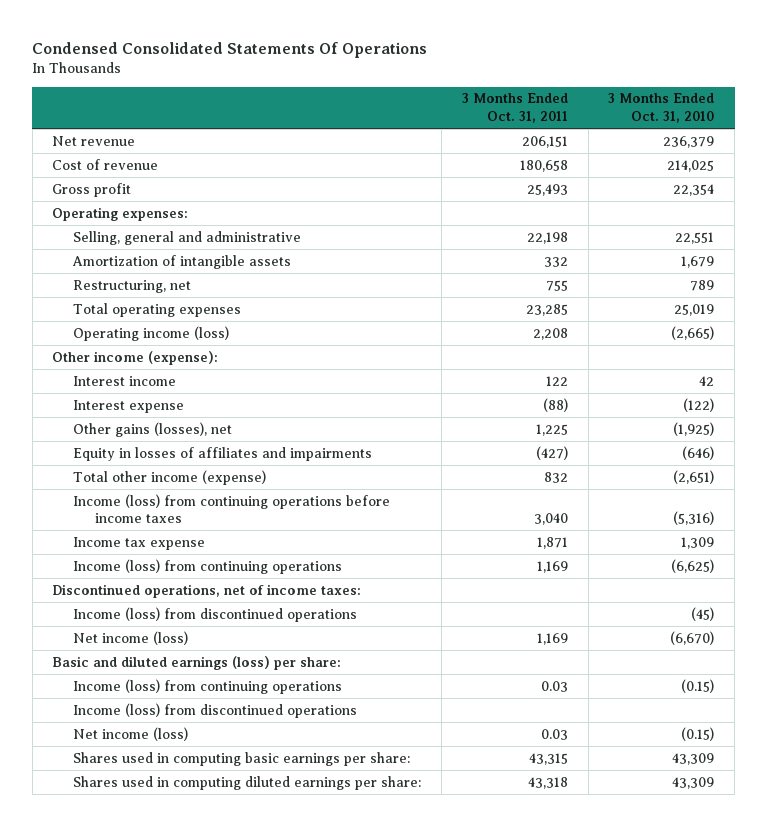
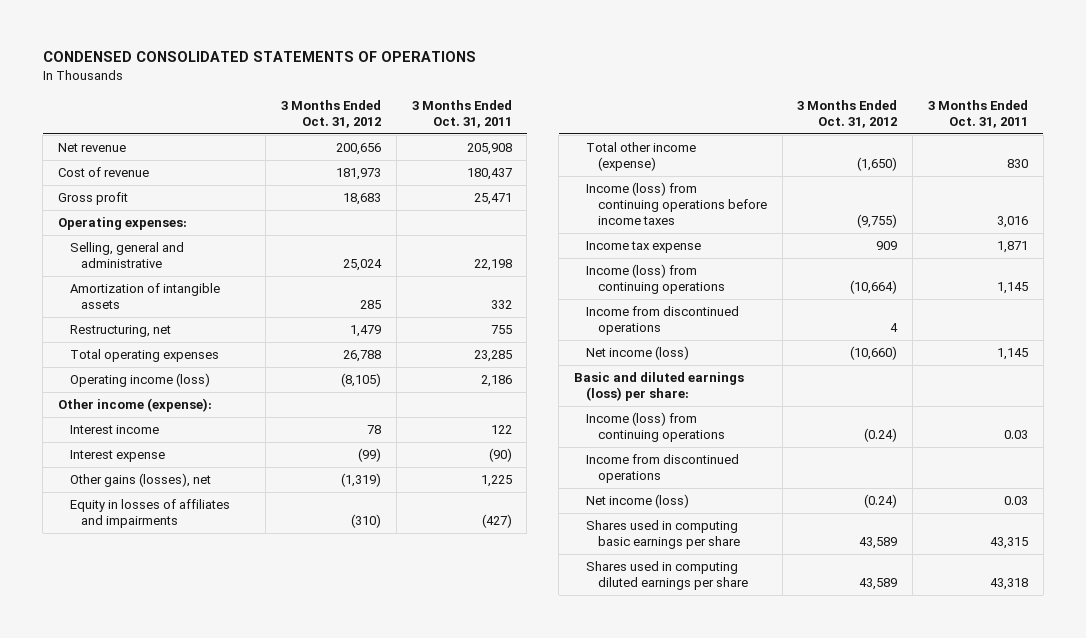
- Condensed Consolidated Statements Of Operations
+ CONDENSED CONSOLIDATED STATEMENTS OF OPERATIONS
- | 3 Months Ended Oct. 31, 2011 | 3 Months Ended Oct. 31, 2010
+ | 3 Months Ended Oct. 31, 2012 | 3 Months Ended Oct. 31, 2011
- Net revenue | 206,151 | 236,379
- Cost of revenue | 180,658 | 214,025
- Gross profit | 25,493 | 22,354
+ Net revenue | 200,656 | 205,908
+ Cost of revenue | 181,973 | 180,437
+ Gross profit | 18,683 | 25,471
- Operating income (loss) | 2,208 | (2,665)
+ Operating income (loss) | (8,105) | 2,186
- Interest expense | (88) | (122)
+ Interest expense | (99) | (90)
- Total other income (expense) | 832 | (2,651)
- Income (loss) from continuing operations before income taxes | 3,040 | (5,316)
+ Total other income (expense) | (1,650) | 830
+ Income (loss) from continuing operations before income taxes | (9,755) | 3,016
- Income (loss) from continuing operations | 1,169 | (6,625)
- Discontinued operations, net of income taxes:
- Income (loss) from discontinued operations | | (45)
- Net income (loss) | 1,169 | (6,670)
+ Income (loss) from continuing operations | (10,664) | 1,145
+ Income from discontinued operations | 4 |
+ Net income (loss) | (10,660) | 1,145
- Income (loss) from discontinued operations
+ Income from discontinued operations
- Shares used in computing basic earnings per share: | 43,315 | 43,309
- Shares used in computing diluted earnings per share: | 43,318 | 43,309
+ Shares used in computing basic earnings per share | 43,589 | 43,315
+ Shares used in computing diluted earnings per share | 43,589 | 43,318

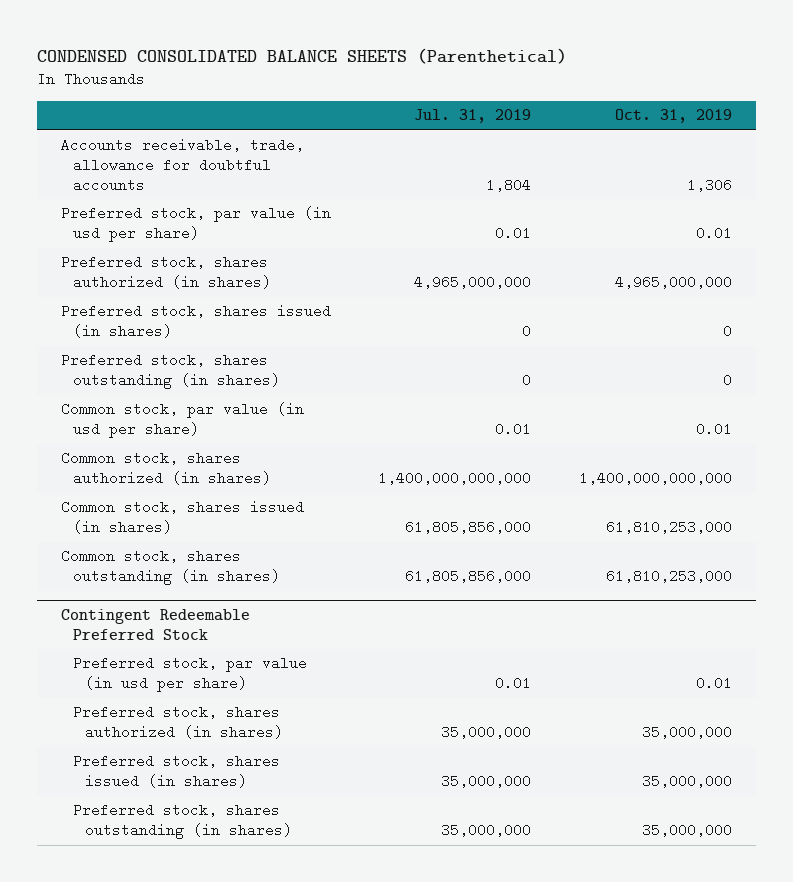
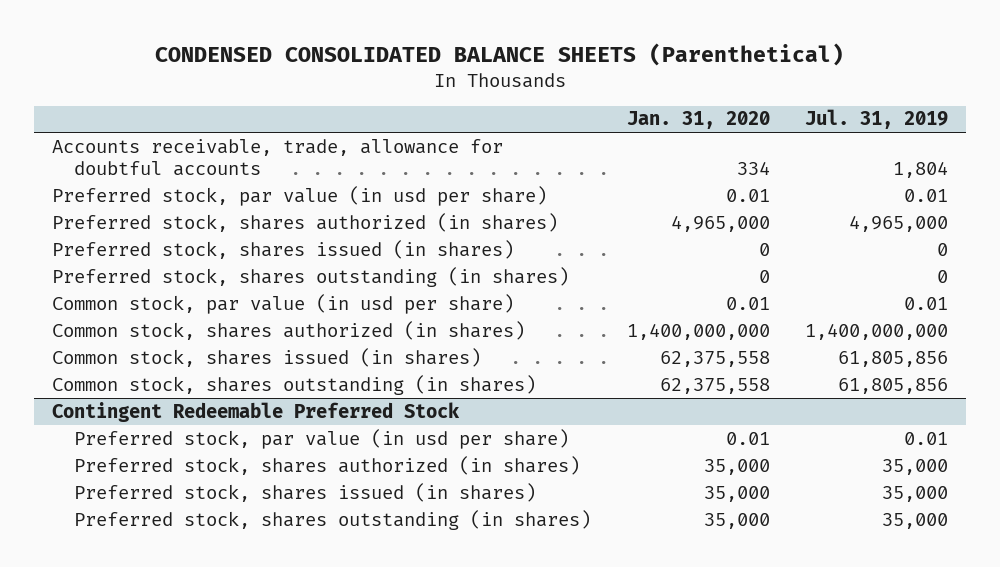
- | Jul. 31, 2019 | Oct. 31, 2019
+ | Jan. 31, 2020 | Jul. 31, 2019
- Preferred stock, shares authorized (in shares) | 4,965,000,000 | 4,965,000,000
+ Preferred stock, shares authorized (in shares) | 4,965,000 | 4,965,000
- Common stock, shares authorized (in shares) | 1,400,000,000,000 | 1,400,000,000,000
- Common stock, shares issued (in shares) | 61,805,856,000 | 61,810,253,000
- Common stock, shares outstanding (in shares) | 61,805,856,000 | 61,810,253,000
+ Common stock, shares authorized (in shares) | 1,400,000,000 | 1,400,000,000
+ Common stock, shares issued (in shares) | 62,375,558 | 61,805,856
+ Common stock, shares outstanding (in shares) | 62,375,558 | 61,805,856
@ Contingent Redeemable Preferred Stock
- Preferred stock, shares authorized (in shares) | 35,000,000 | 35,000,000
- Preferred stock, shares issued (in shares) | 35,000,000 | 35,000,000
- Preferred stock, shares outstanding (in shares) | 35,000,000 | 35,000,000
+ Preferred stock, shares authorized (in shares) | 35,000 | 35,000
+ Preferred stock, shares issued (in shares) | 35,000 | 35,000
+ Preferred stock, shares outstanding (in shares) | 35,000 | 35,000

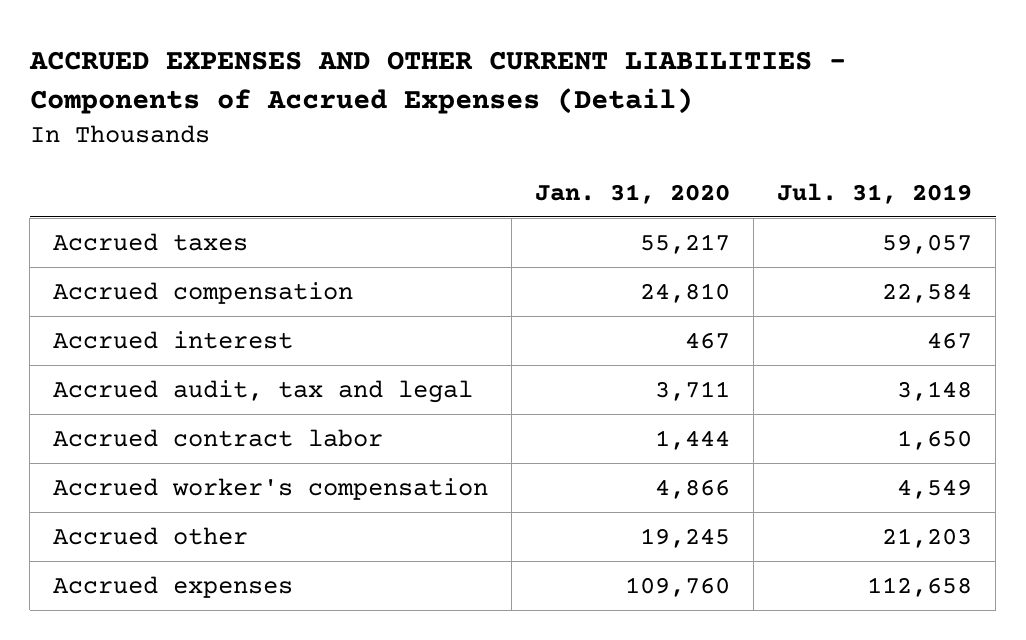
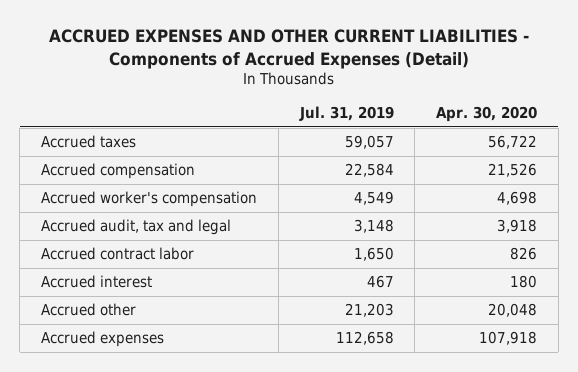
- | Jan. 31, 2020 | Jul. 31, 2019
+ | Jul. 31, 2019 | Apr. 30, 2020
moved up: Accrued worker's compensation | 4,549 | 4,698
moved down: Accrued interest | 467 | 180

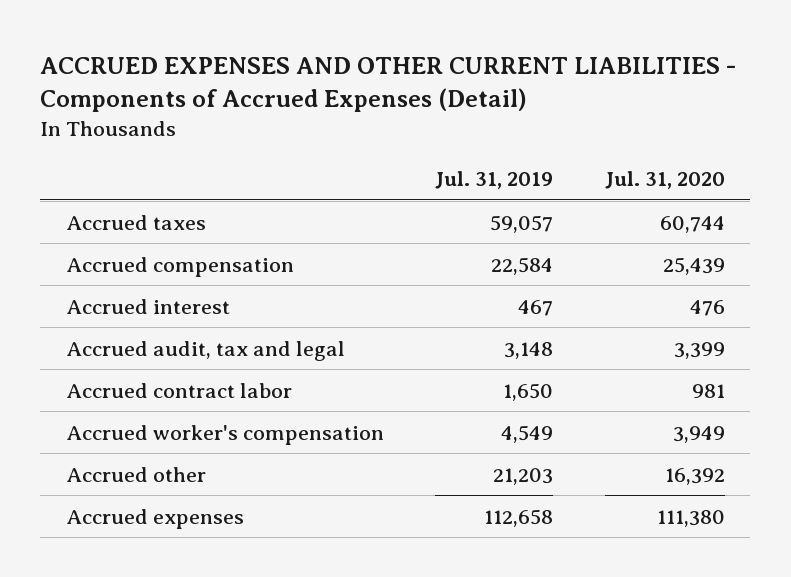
- | Jul. 31, 2019 | Apr. 30, 2020
+ | Jul. 31, 2019 | Jul. 31, 2020
moved up: Accrued interest | 467 | 476
moved down: Accrued worker's compensation | 4,549 | 3,949

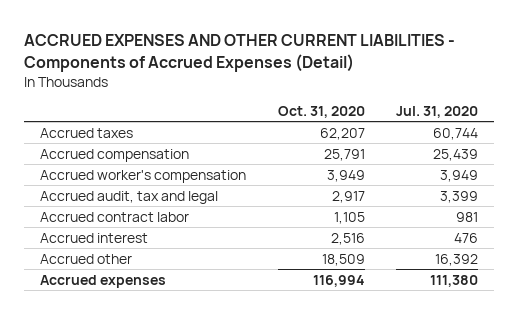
- | Jul. 31, 2019 | Jul. 31, 2020
+ | Oct. 31, 2020 | Jul. 31, 2020
moved up: Accrued worker's compensation | 3,949 | 3,949
moved down: Accrued interest | 2,516 | 476

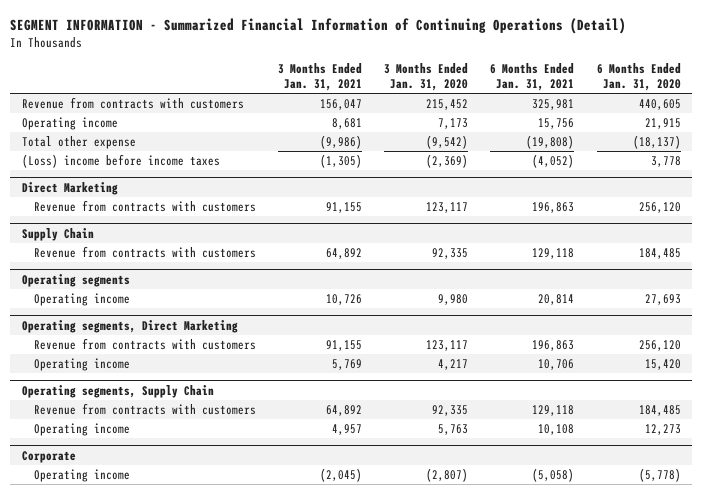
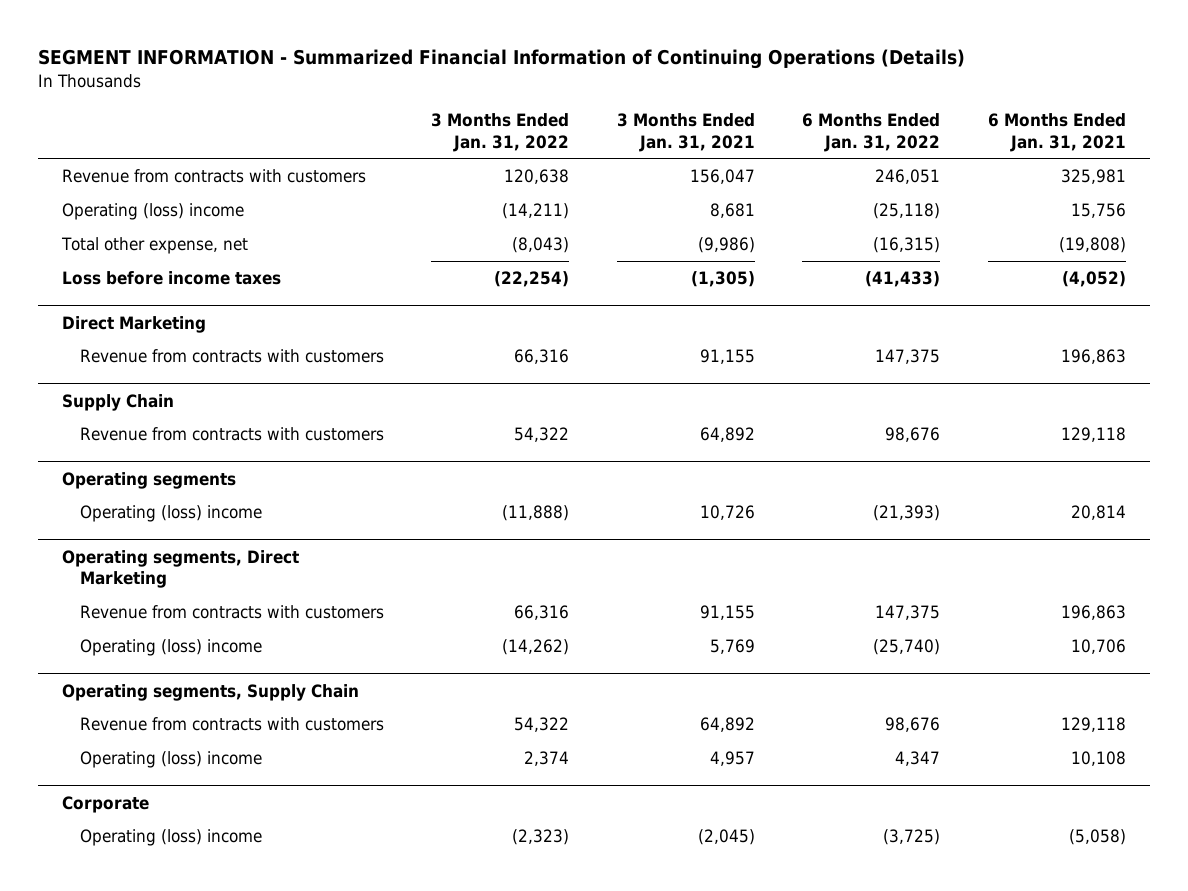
- SEGMENT INFORMATION - Summarized Financial Information of Continuing Operations (Detail)
+ SEGMENT INFORMATION - Summarized Financial Information of Continuing Operations (Details)
- | 3 Months Ended Jan. 31, 2021 | 3 Months Ended Jan. 31, 2020 | 6 Months Ended Jan. 31, 2021 | 6 Months Ended Jan. 31, 2020
+ | 3 Months Ended Jan. 31, 2022 | 3 Months Ended Jan. 31, 2021 | 6 Months Ended Jan. 31, 2022 | 6 Months Ended Jan. 31, 2021
- Operating income | 8,681 | 7,173 | 15,756 | 21,915
- Total other expense | (9,986) | (9,542) | (19,808) | (18,137)
- (Loss) income before income taxes | (1,305) | (2,369) | (4,052) | 3,778
+ Operating (loss) income | (14,211) | 8,681 | (25,118) | 15,756
+ Total other expense, net | (8,043) | (9,986) | (16,315) | (19,808)
+ Loss before income taxes | (22,254) | (1,305) | (41,433) | (4,052)
@ Operating segments
- Operating income | 10,726 | 9,980 | 20,814 | 27,693
+ Operating (loss) income | (11,888) | 10,726 | (21,393) | 20,814
@ Operating segments, Direct Marketing
- Operating income | 5,769 | 4,217 | 10,706 | 15,420
+ Operating (loss) income | (14,262) | 5,769 | (25,740) | 10,706
@ Operating segments, Supply Chain
- Operating income | 4,957 | 5,763 | 10,108 | 12,273
+ Operating (loss) income | 2,374 | 4,957 | 4,347 | 10,108
@ Corporate
- Operating income | (2,045) | (2,807) | (5,058) | (5,778)
+ Operating (loss) income | (2,323) | (2,045) | (3,725) | (5,058)

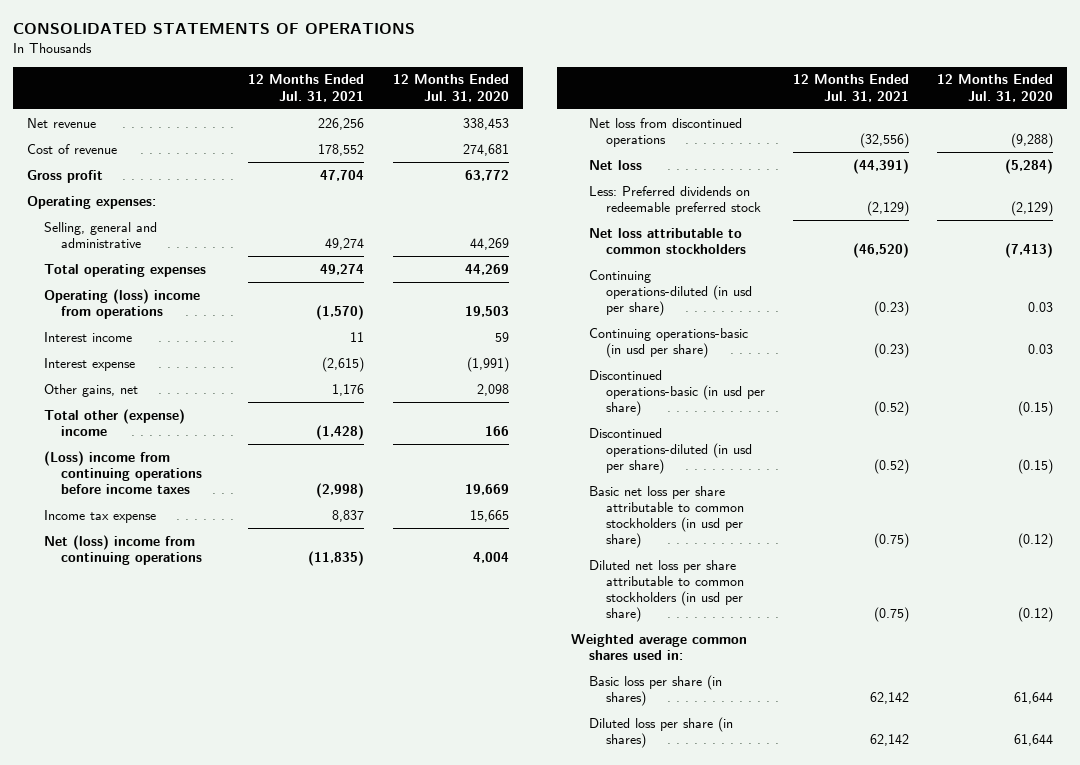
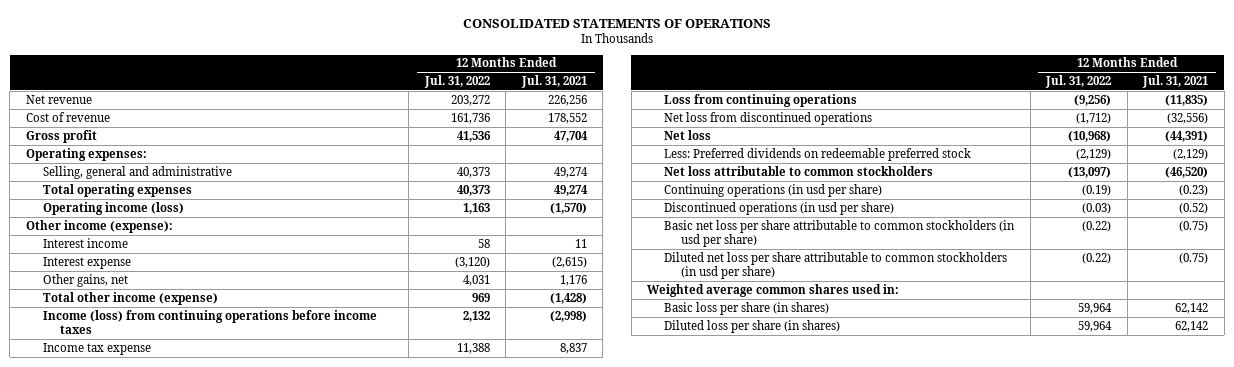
- | 12 Months Ended Jul. 31, 2021 | 12 Months Ended Jul. 31, 2020
+ | 12 Months Ended Jul. 31, 2022 | 12 Months Ended Jul. 31, 2021
- Operating (loss) income from operations | (1,570) | 19,503
+ Operating income (loss) | 1,163 | (1,570)
+ Other income (expense):
- Total other (expense) income | (1,428) | 166
- (Loss) income from continuing operations before income taxes | (2,998) | 19,669
+ Total other income (expense) | 969 | (1,428)
+ Income (loss) from continuing operations before income taxes | 2,132 | (2,998)
- Net (loss) income from continuing operations | (11,835) | 4,004
+ Loss from continuing operations | (9,256) | (11,835)
- Continuing operations-diluted (in usd per share) | (0.23) | 0.03
- Continuing operations-basic (in usd per share) | (0.23) | 0.03
- Discontinued operations-basic (in usd per share) | (0.52) | (0.15)
- Discontinued operations-diluted (in usd per share) | (0.52) | (0.15)
+ Continuing operations (in usd per share) | (0.19) | (0.23)
+ Discontinued operations (in usd per share) | (0.03) | (0.52)

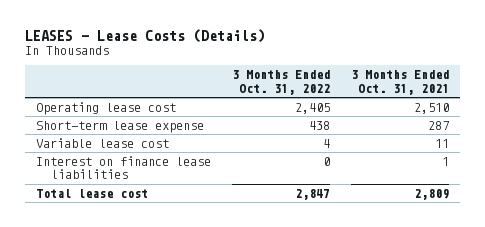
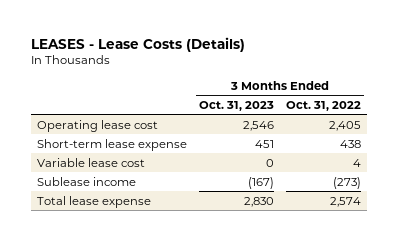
- | 3 Months Ended Oct. 31, 2022 | 3 Months Ended Oct. 31, 2021
+ | 3 Months Ended Oct. 31, 2023 | 3 Months Ended Oct. 31, 2022
- Interest on finance lease liabilities | 0 | 1
- Total lease cost | 2,847 | 2,809
+ Sublease income | (167) | (273)
+ Total lease expense | 2,830 | 2,574

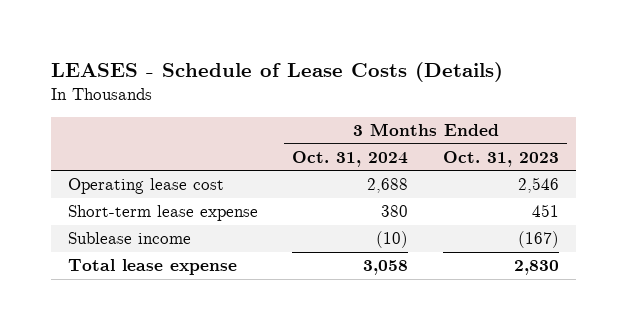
- LEASES - Lease Costs (Details)
+ LEASES - Schedule of Lease Costs (Details)
- | 3 Months Ended Oct. 31, 2023 | 3 Months Ended Oct. 31, 2022
+ | 3 Months Ended Oct. 31, 2024 | 3 Months Ended Oct. 31, 2023
- Variable lease cost | 0 | 4

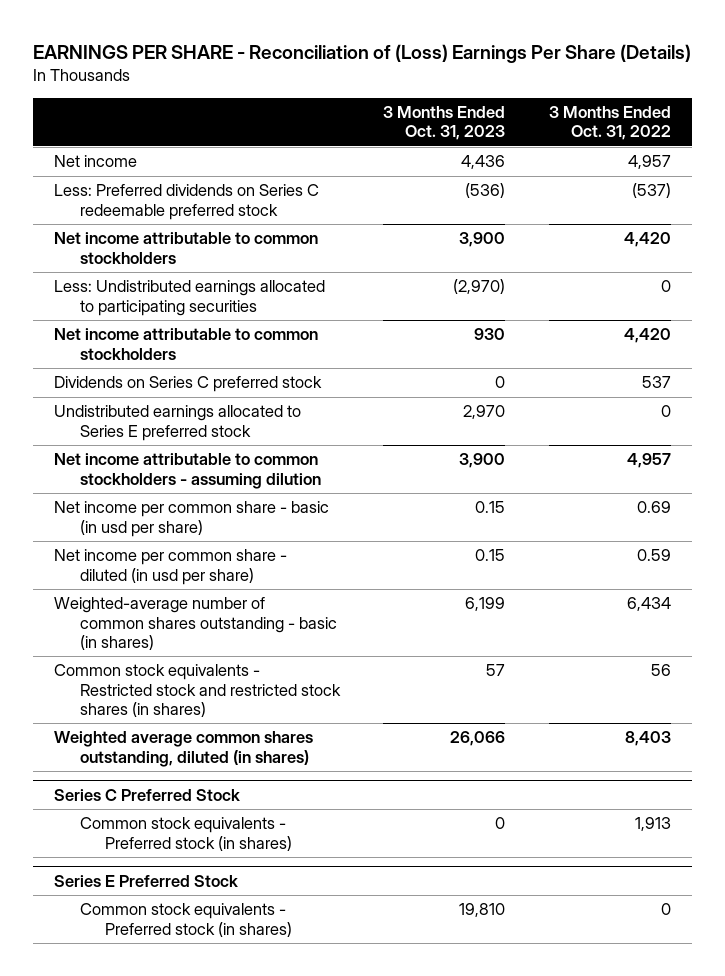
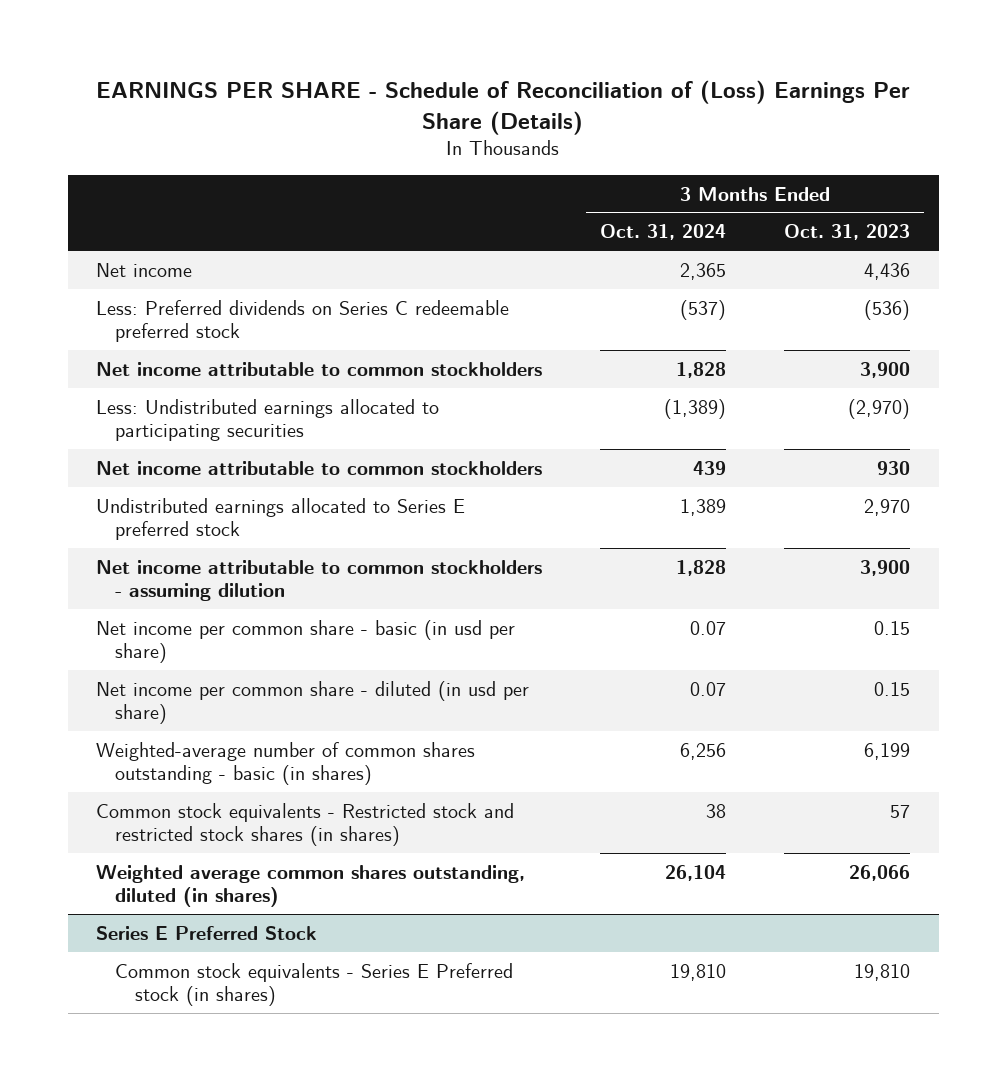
- EARNINGS PER SHARE - Reconciliation of (Loss) Earnings Per Share (Details)
+ EARNINGS PER SHARE - Schedule of Reconciliation of (Loss) Earnings Per Share (Details)
- | 3 Months Ended Oct. 31, 2023 | 3 Months Ended Oct. 31, 2022
+ | 3 Months Ended Oct. 31, 2024 | 3 Months Ended Oct. 31, 2023
- Dividends on Series C preferred stock | 0 | 537
- Series C Preferred Stock
- Common stock equivalents - Preferred stock (in shares) | 0 | 1,913
@ Series E Preferred Stock
- Common stock equivalents - Preferred stock (in shares) | 19,810 | 0
+ Common stock equivalents - Series E Preferred stock (in shares) | 19,810 | 19,810

